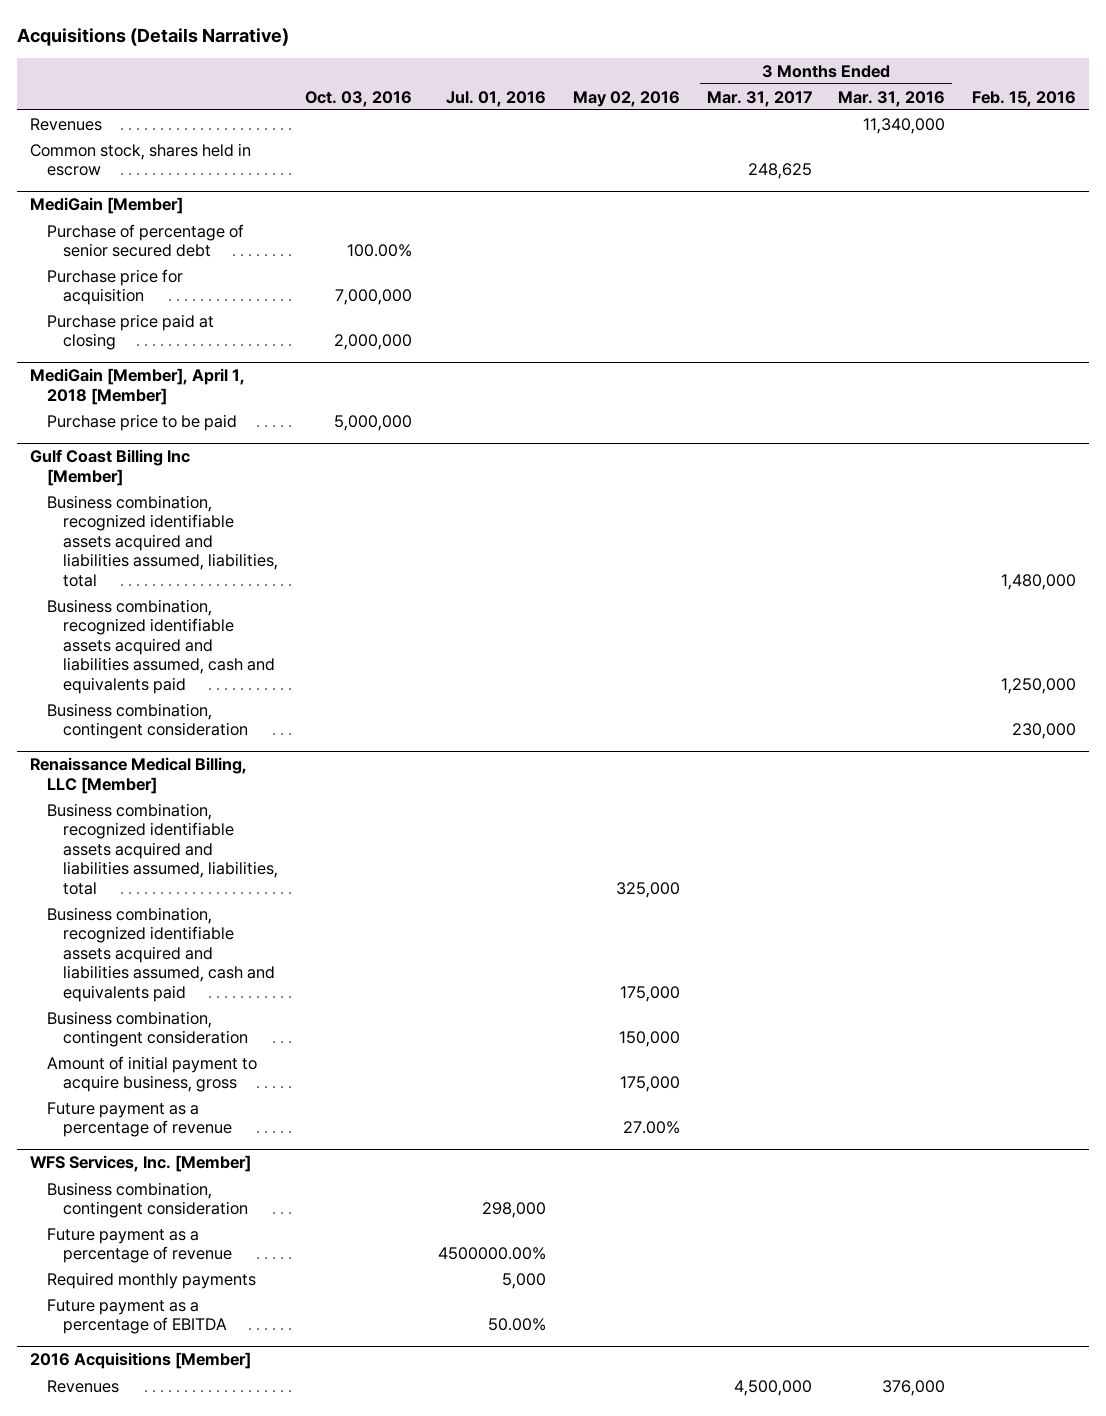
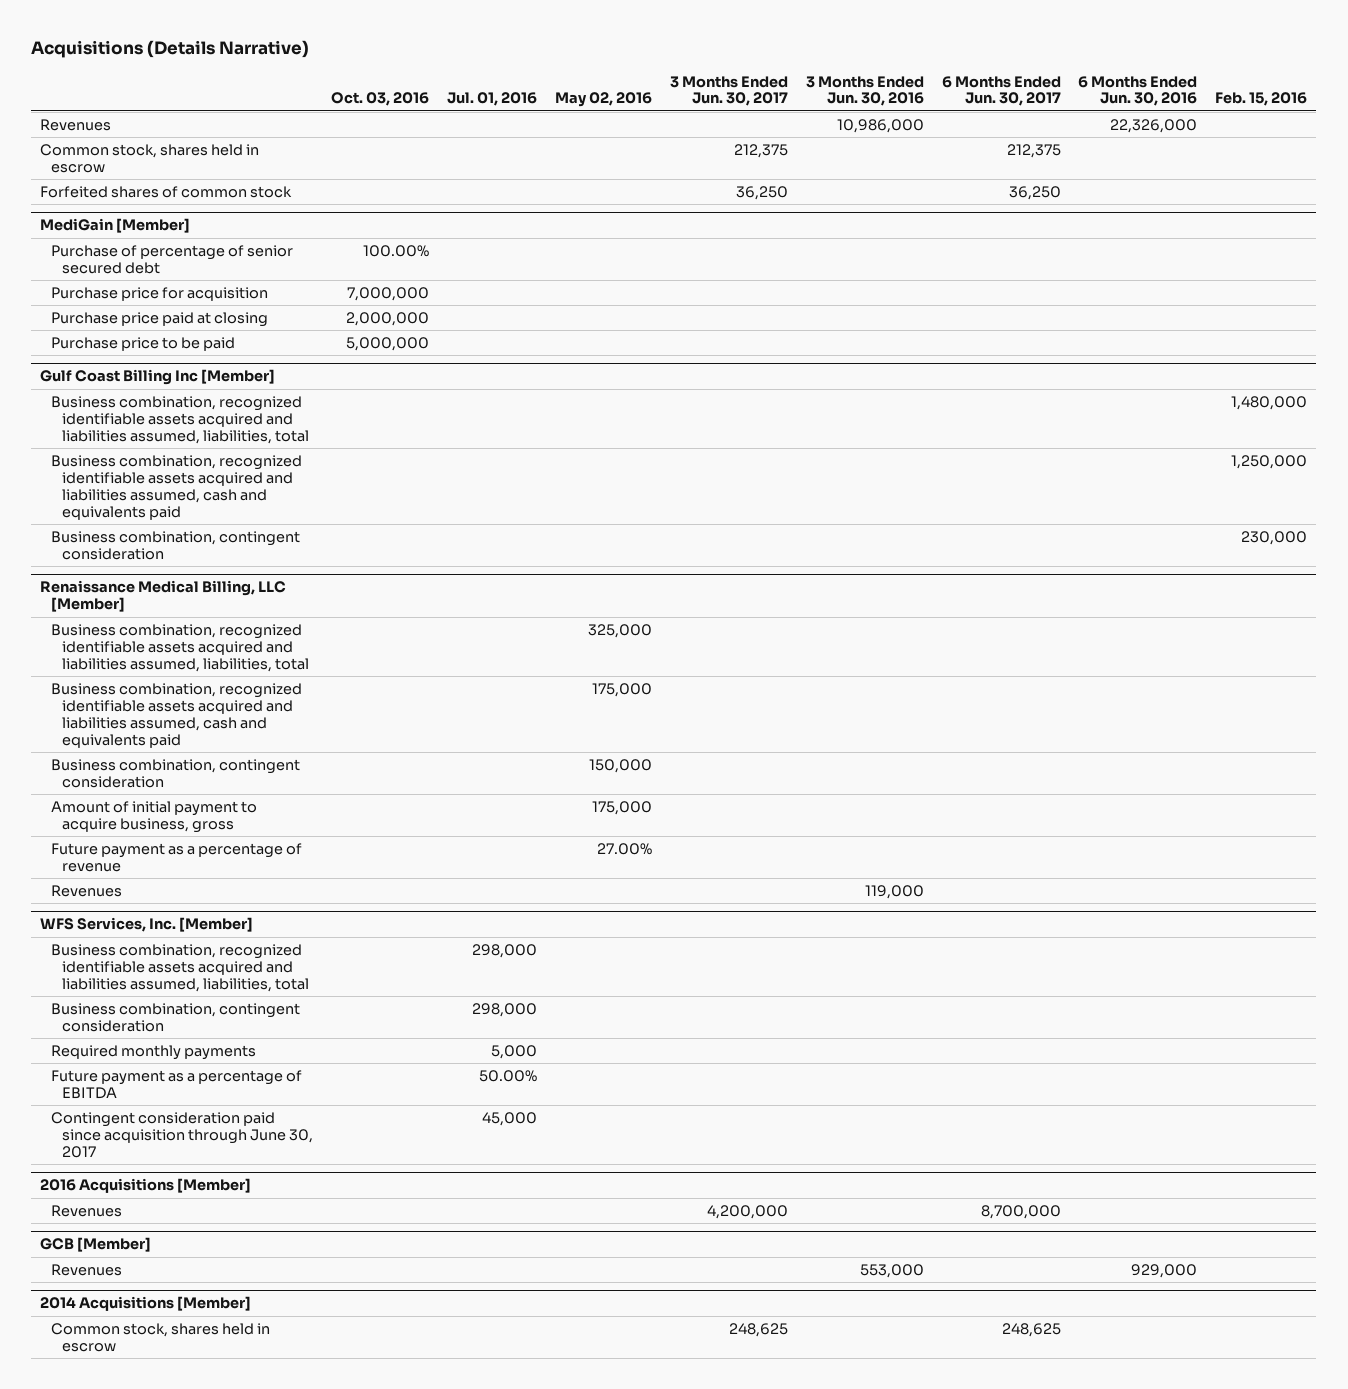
- | Oct. 03, 2016 | Jul. 01, 2016 | May 02, 2016 | 3 Months Ended Mar. 31, 2017 | 3 Months Ended Mar. 31, 2016 | Feb. 15, 2016
+ | Oct. 03, 2016 | Jul. 01, 2016 | May 02, 2016 | 3 Months Ended Jun. 30, 2017 | 3 Months Ended Jun. 30, 2016 | 6 Months Ended Jun. 30, 2017 | 6 Months Ended Jun. 30, 2016 | Feb. 15, 2016
+ Forfeited shares of common stock | | | | 36,250 | | 36,250 | |
- MediGain [Member], April 1, 2018 [Member]
- Purchase price to be paid | 5,000,000 | | | | |
@ MediGain [Member]
+ Purchase price to be paid | 5,000,000 | | | | | | |
@ Renaissance Medical Billing, LLC [Member]
+ Revenues | | | | | 119,000 | | |
@ WFS Services, Inc. [Member]
+ Business combination, recognized identifiable assets acquired and liabilities assumed, liabilities, total | | 298,000 | | | | | |
- Future payment as a percentage of revenue | | 4500000.00% | | | |
+ Contingent consideration paid since acquisition through June 30, 2017 | | 45,000 | | | | | |
+ GCB [Member]
+ Revenues | | | | | 553,000 | | 929,000 |
+ 2014 Acquisitions [Member]
+ Common stock, shares held in escrow | | | | 248,625 | | 248,625 | |

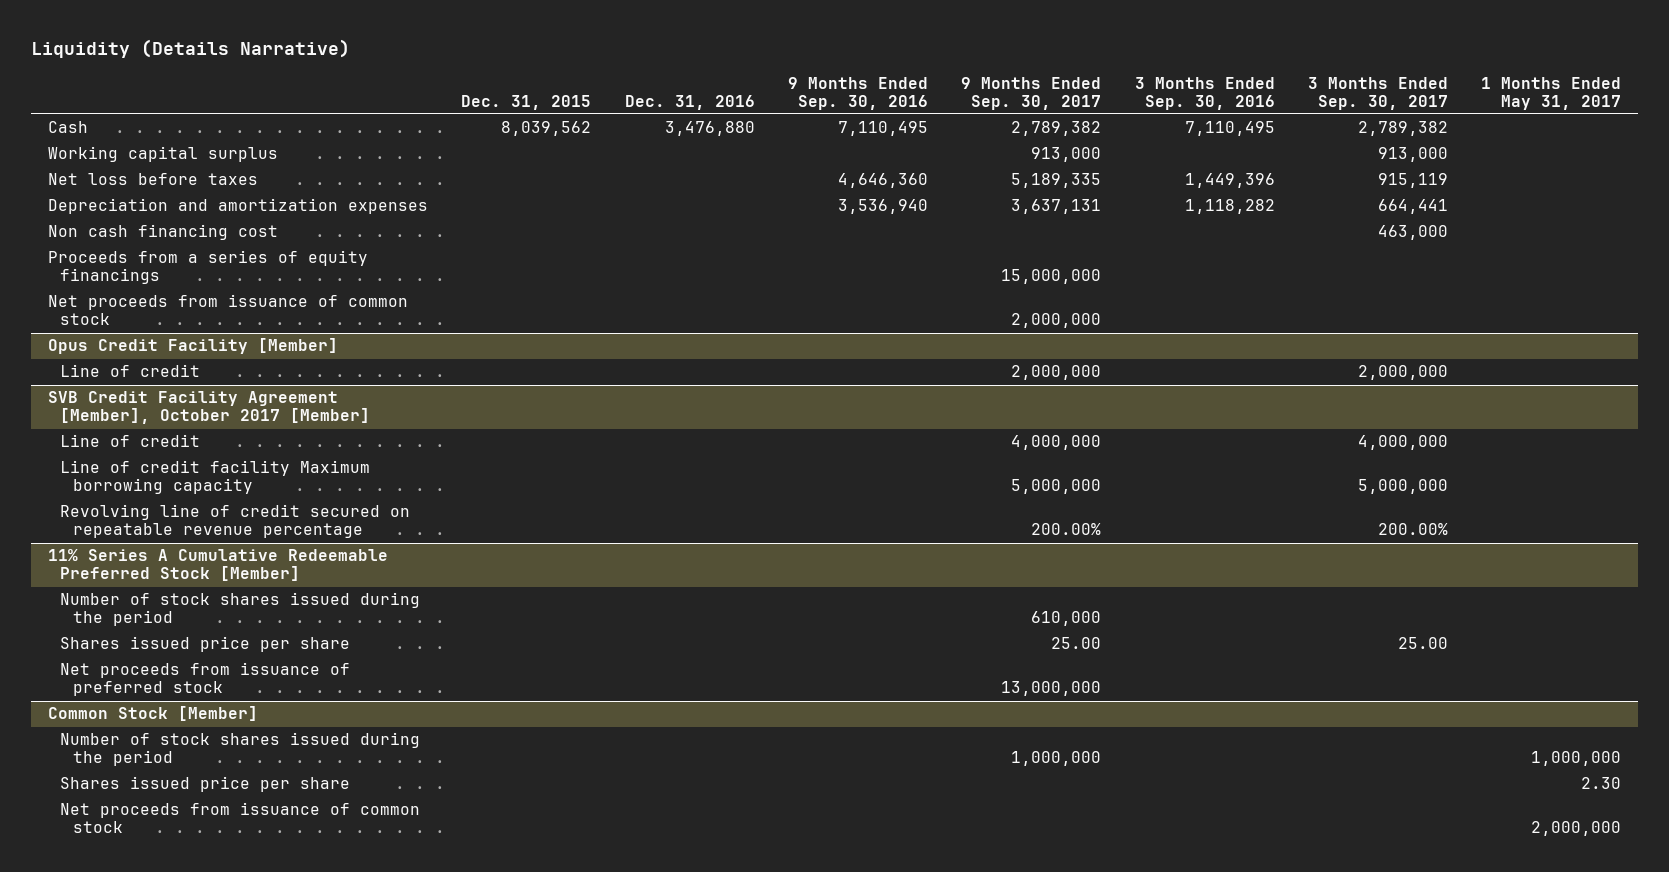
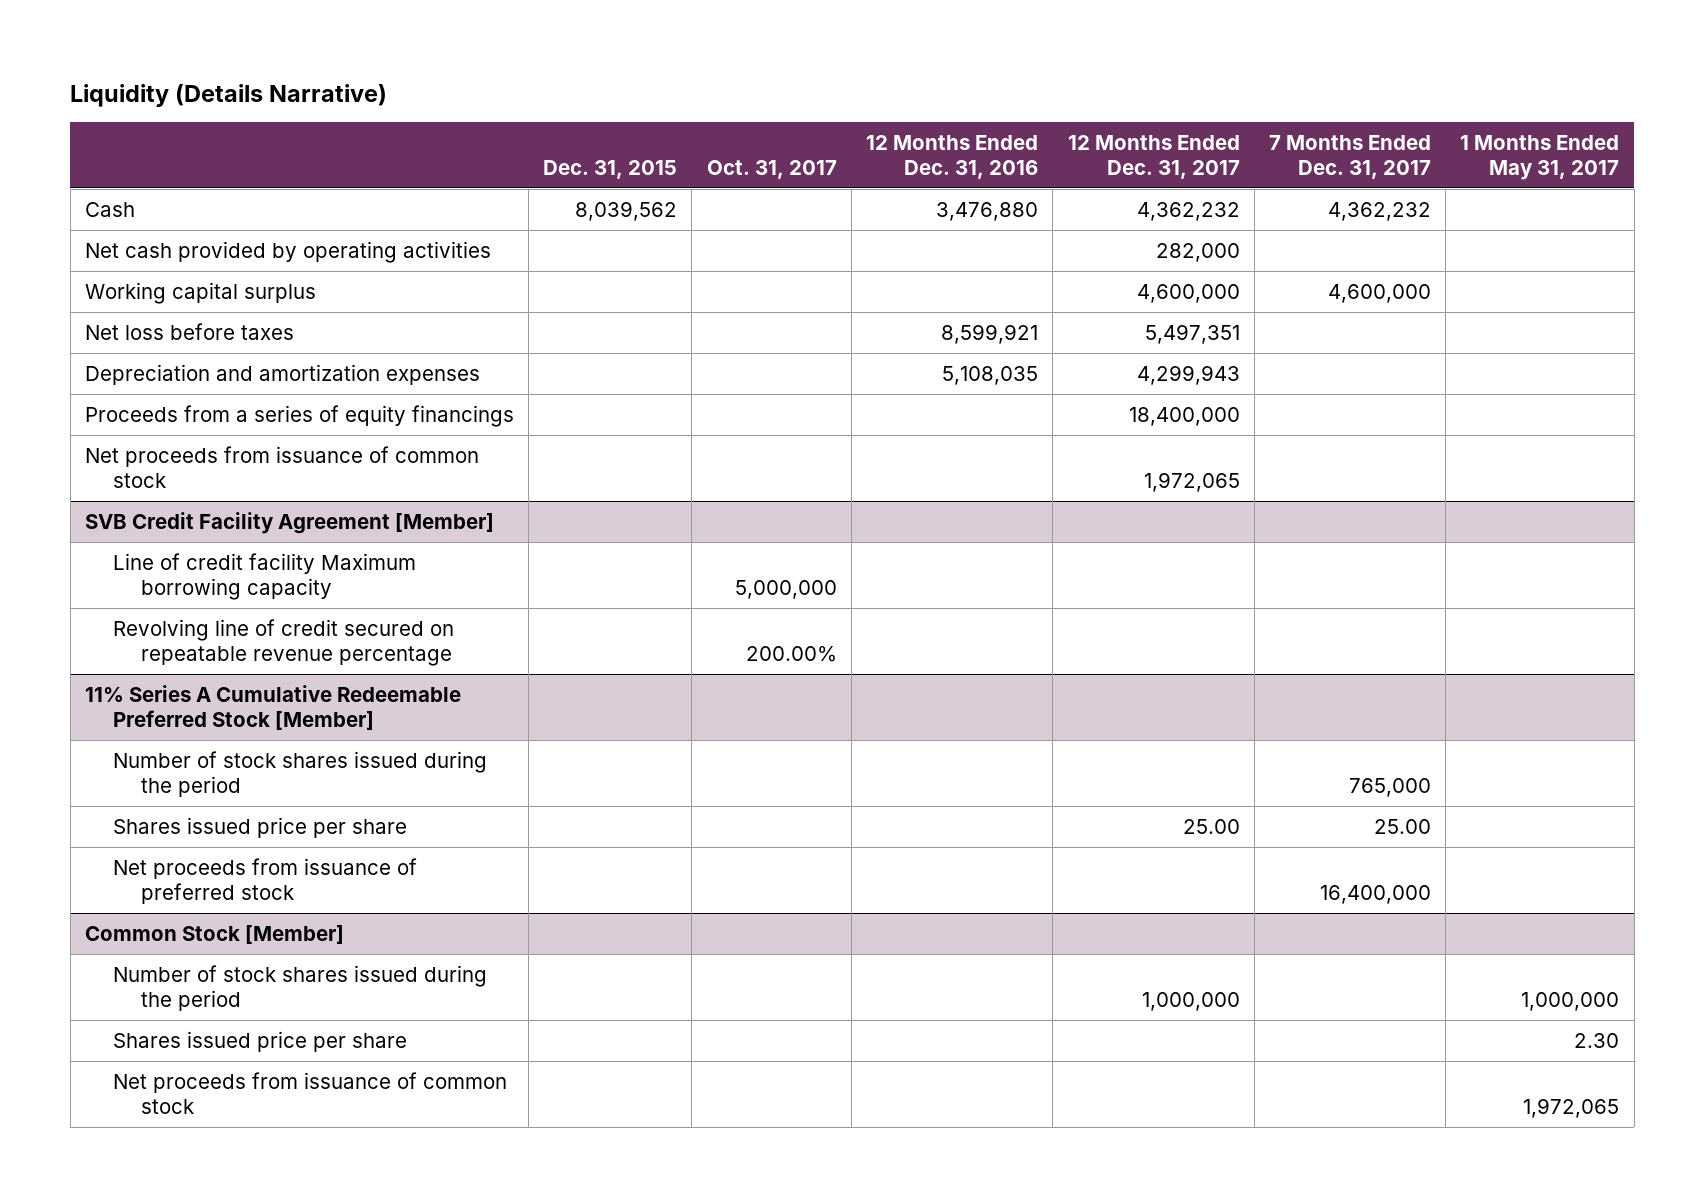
- | Dec. 31, 2015 | Dec. 31, 2016 | 9 Months Ended Sep. 30, 2016 | 9 Months Ended Sep. 30, 2017 | 3 Months Ended Sep. 30, 2016 | 3 Months Ended Sep. 30, 2017 | 1 Months Ended May 31, 2017
+ | Dec. 31, 2015 | Oct. 31, 2017 | 12 Months Ended Dec. 31, 2016 | 12 Months Ended Dec. 31, 2017 | 7 Months Ended Dec. 31, 2017 | 1 Months Ended May 31, 2017
+ Net cash provided by operating activities | | | | 282,000 | |
- Non cash financing cost | | | | | | 463,000 |
- Opus Credit Facility [Member]
- Line of credit | | | | 2,000,000 | | 2,000,000 |
- SVB Credit Facility Agreement [Member], October 2017 [Member]
- Line of credit | | | | 4,000,000 | | 4,000,000 |
+ SVB Credit Facility Agreement [Member]
@ Common Stock [Member]
- Net proceeds from issuance of common stock | | | | | | | 2,000,000
+ Net proceeds from issuance of common stock | | | | | | 1,972,065

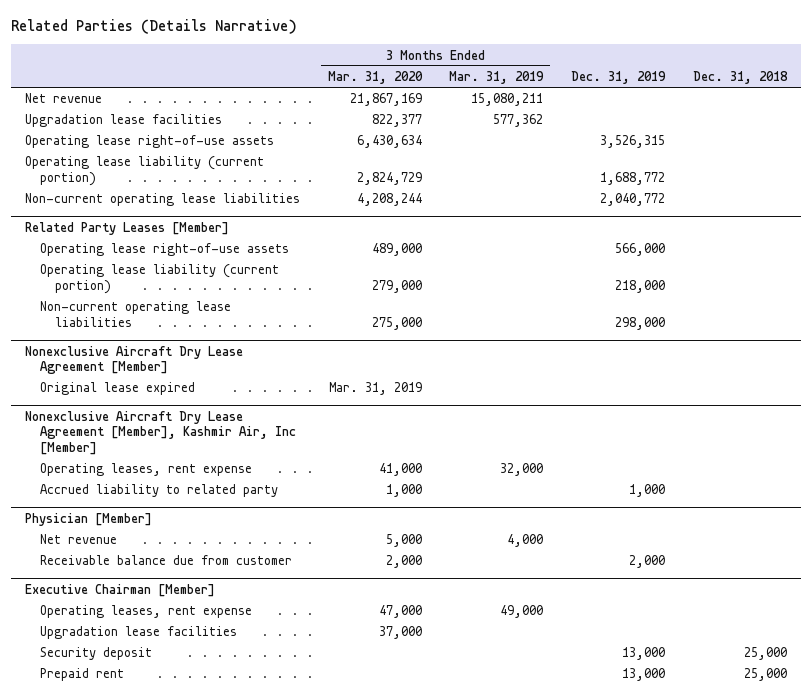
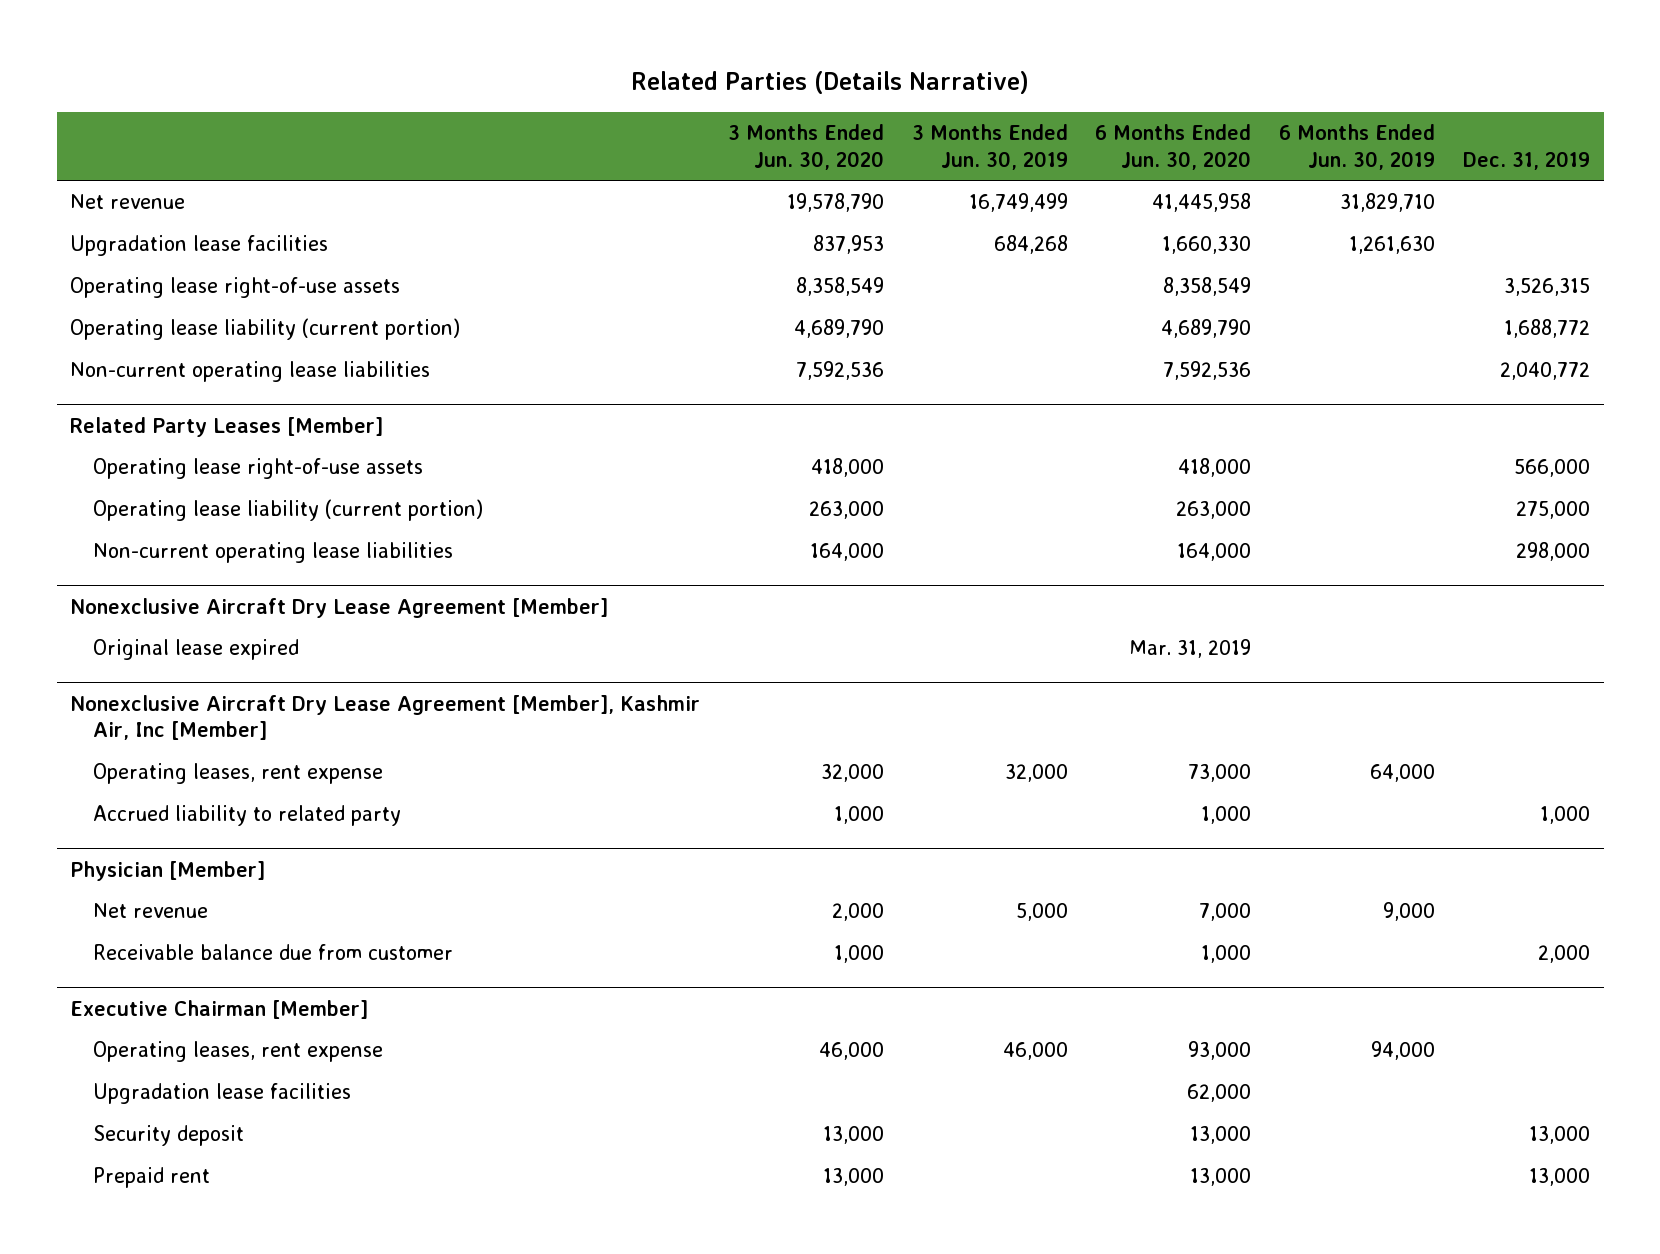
- | 3 Months Ended Mar. 31, 2020 | 3 Months Ended Mar. 31, 2019 | Dec. 31, 2019 | Dec. 31, 2018
+ | 3 Months Ended Jun. 30, 2020 | 3 Months Ended Jun. 30, 2019 | 6 Months Ended Jun. 30, 2020 | 6 Months Ended Jun. 30, 2019 | Dec. 31, 2019
@ Related Party Leases [Member]
- Operating lease liability (current portion) | 279,000 | | 218,000 |
+ Operating lease liability (current portion) | 263,000 | | 263,000 | | 275,000

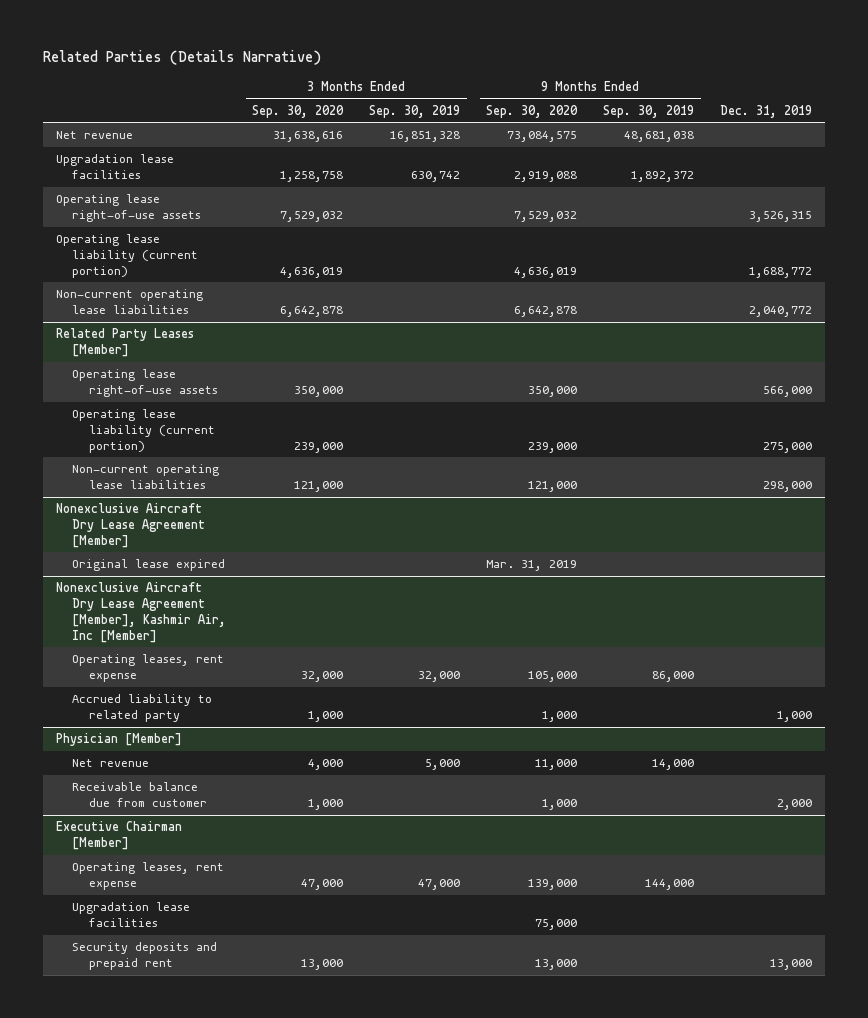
- | 3 Months Ended Jun. 30, 2020 | 3 Months Ended Jun. 30, 2019 | 6 Months Ended Jun. 30, 2020 | 6 Months Ended Jun. 30, 2019 | Dec. 31, 2019
+ | 3 Months Ended Sep. 30, 2020 | 3 Months Ended Sep. 30, 2019 | 9 Months Ended Sep. 30, 2020 | 9 Months Ended Sep. 30, 2019 | Dec. 31, 2019
@ Executive Chairman [Member]
- Security deposit | 13,000 | | 13,000 | | 13,000
- Prepaid rent | 13,000 | | 13,000 | | 13,000
+ Security deposits and prepaid rent | 13,000 | | 13,000 | | 13,000

